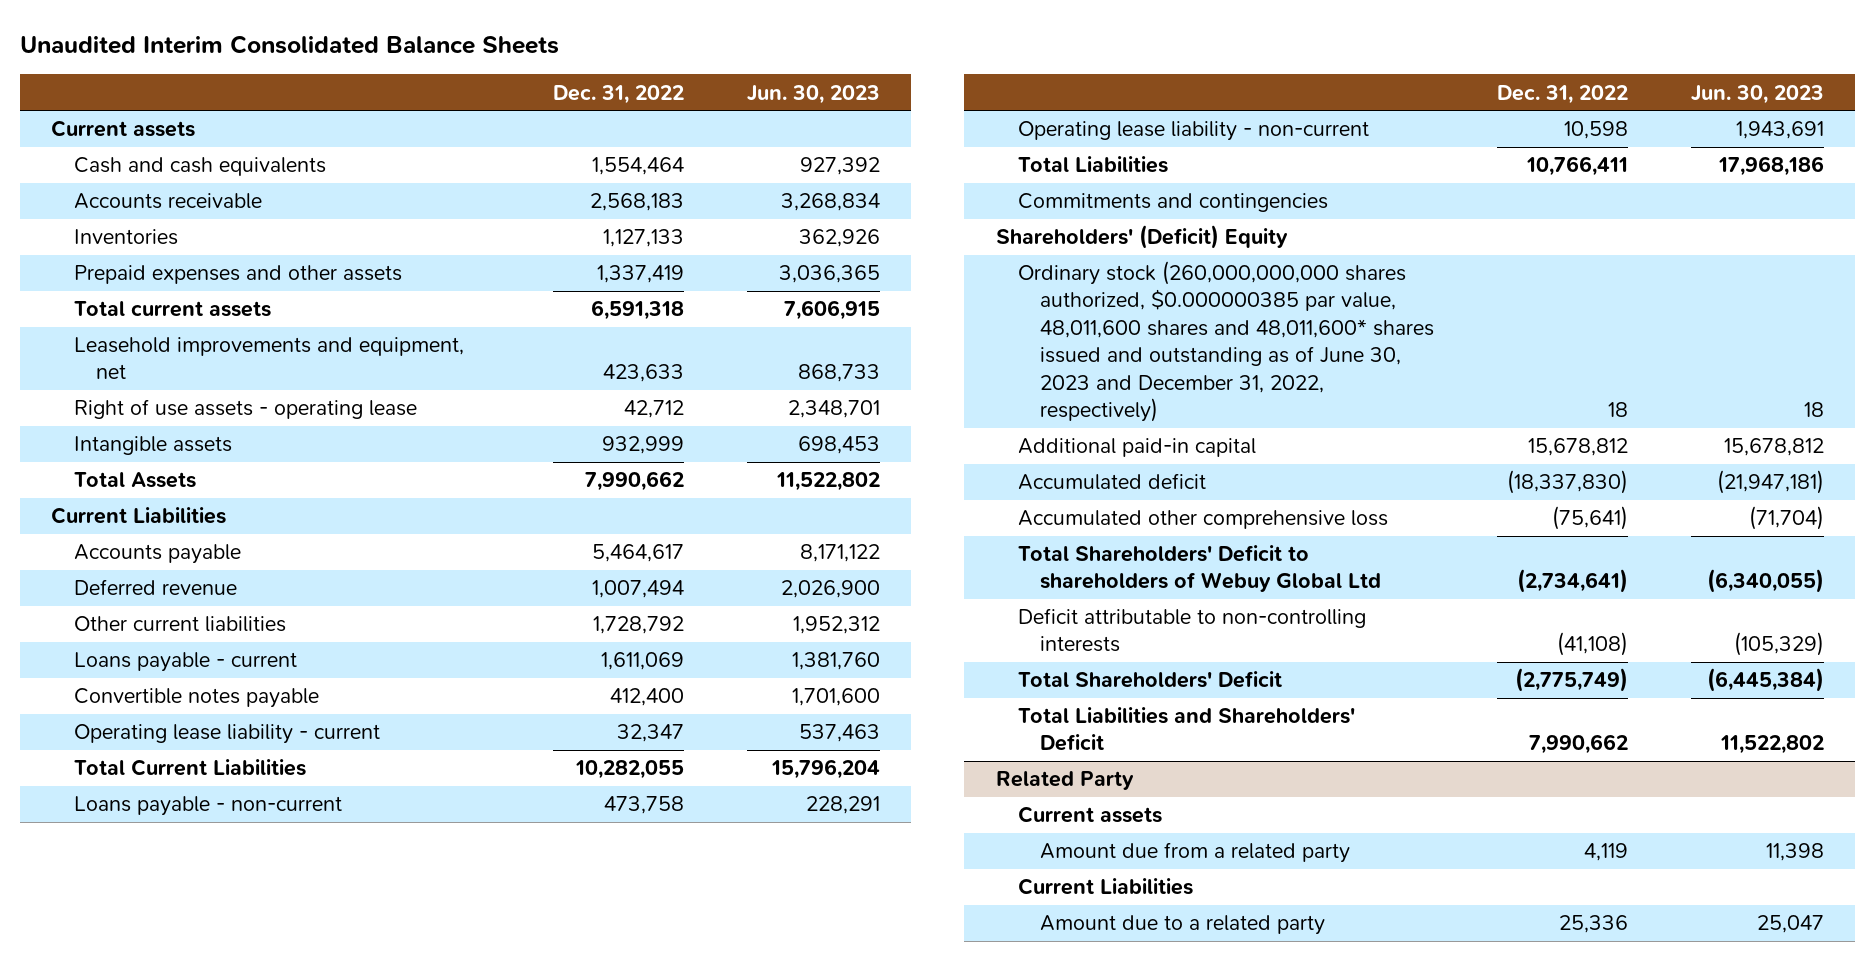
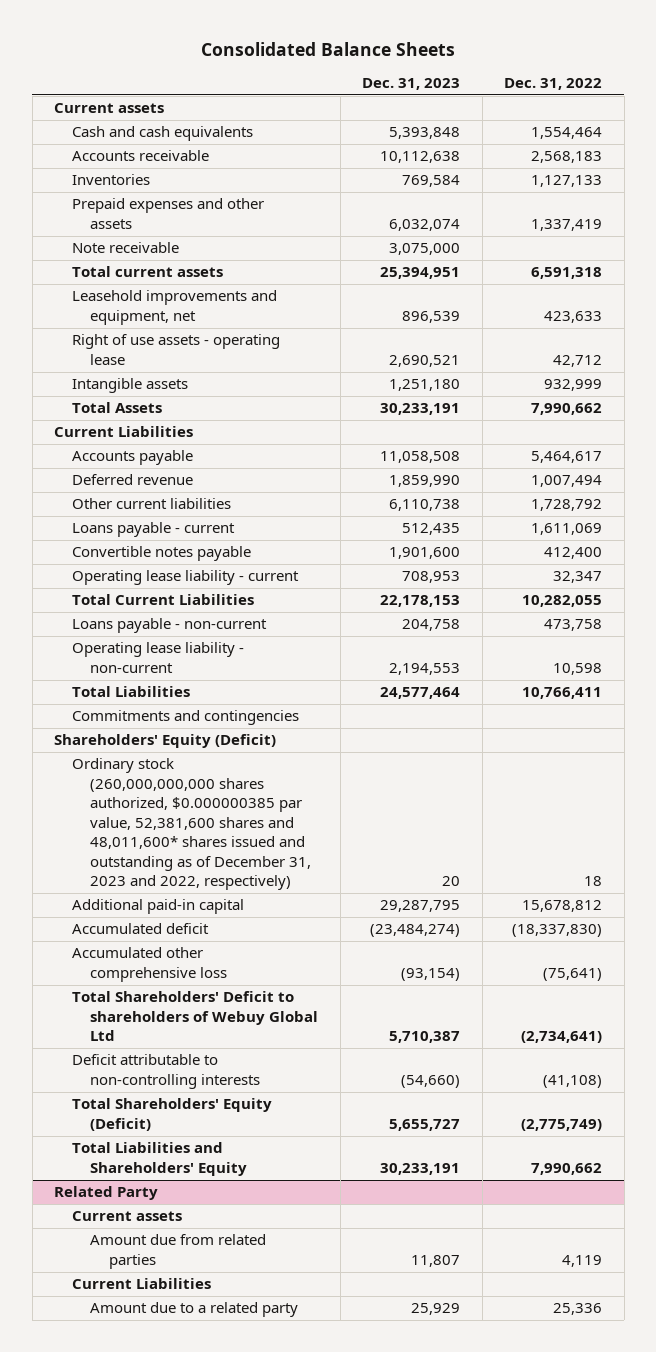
- Unaudited Interim Consolidated Balance Sheets
+ Consolidated Balance Sheets
- | Dec. 31, 2022 | Jun. 30, 2023
+ | Dec. 31, 2023 | Dec. 31, 2022
+ Note receivable | 3,075,000 |
- Shareholders' (Deficit) Equity
- Ordinary stock (260,000,000,000 shares authorized, $0.000000385 par value, 48,011,600 shares and 48,011,600* shares issued and outstanding as of June 30, 2023 and December 31, 2022, respectively) | 18 | 18
+ Shareholders' Equity (Deficit)
+ Ordinary stock (260,000,000,000 shares authorized, $0.000000385 par value, 52,381,600 shares and 48,011,600* shares issued and outstanding as of December 31, 2023 and 2022, respectively) | 20 | 18
- Total Shareholders' Deficit | (2,775,749) | (6,445,384)
- Total Liabilities and Shareholders' Deficit | 7,990,662 | 11,522,802
+ Total Shareholders' Equity (Deficit) | 5,655,727 | (2,775,749)
+ Total Liabilities and Shareholders' Equity | 30,233,191 | 7,990,662
@ Related Party
- Amount due from a related party | 4,119 | 11,398
+ Amount due from related parties | 11,807 | 4,119

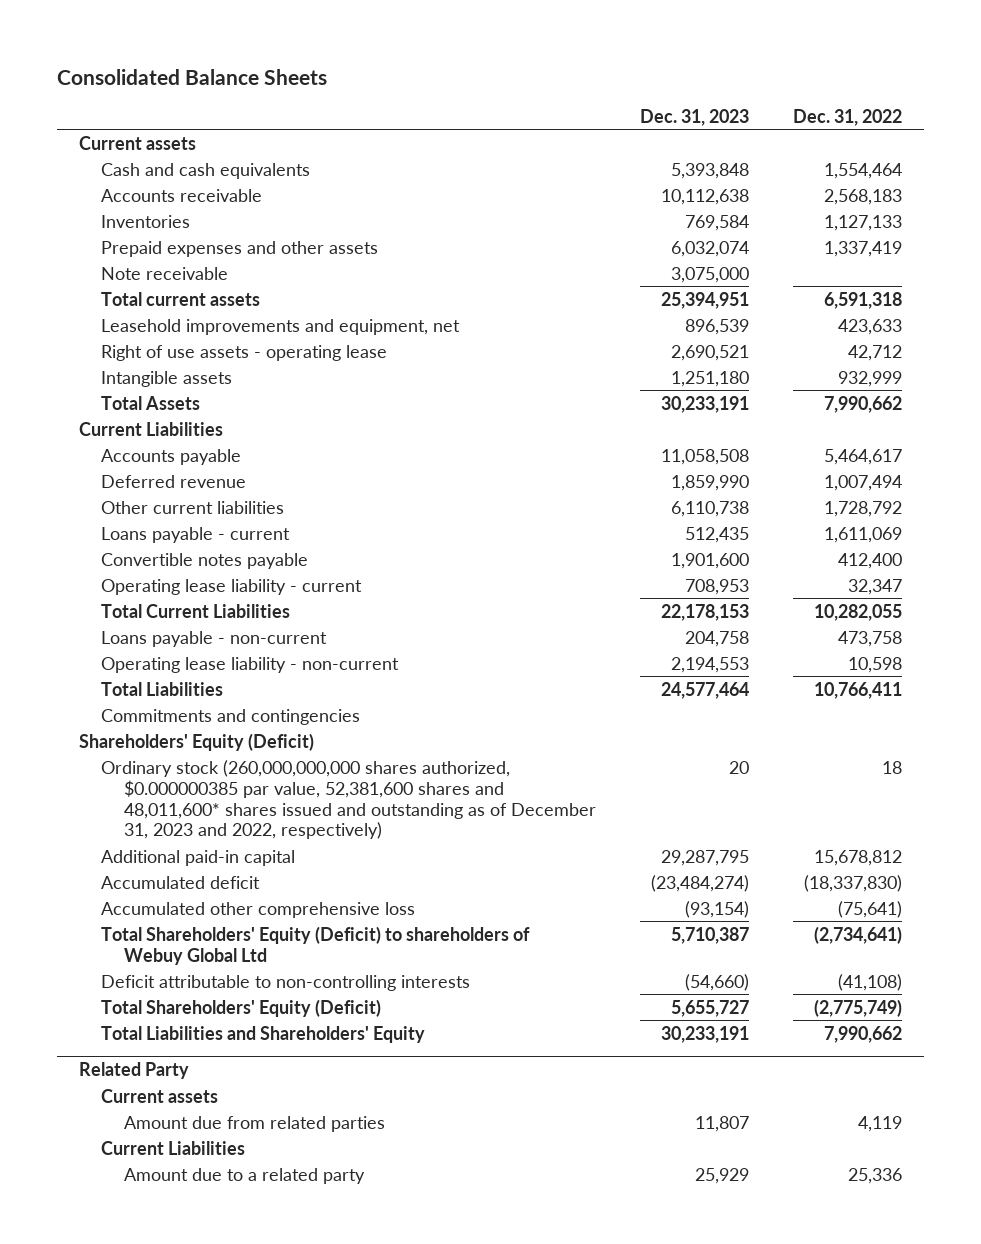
- Total Shareholders' Deficit to shareholders of Webuy Global Ltd | 5,710,387 | (2,734,641)
+ Total Shareholders' Equity (Deficit) to shareholders of Webuy Global Ltd | 5,710,387 | (2,734,641)

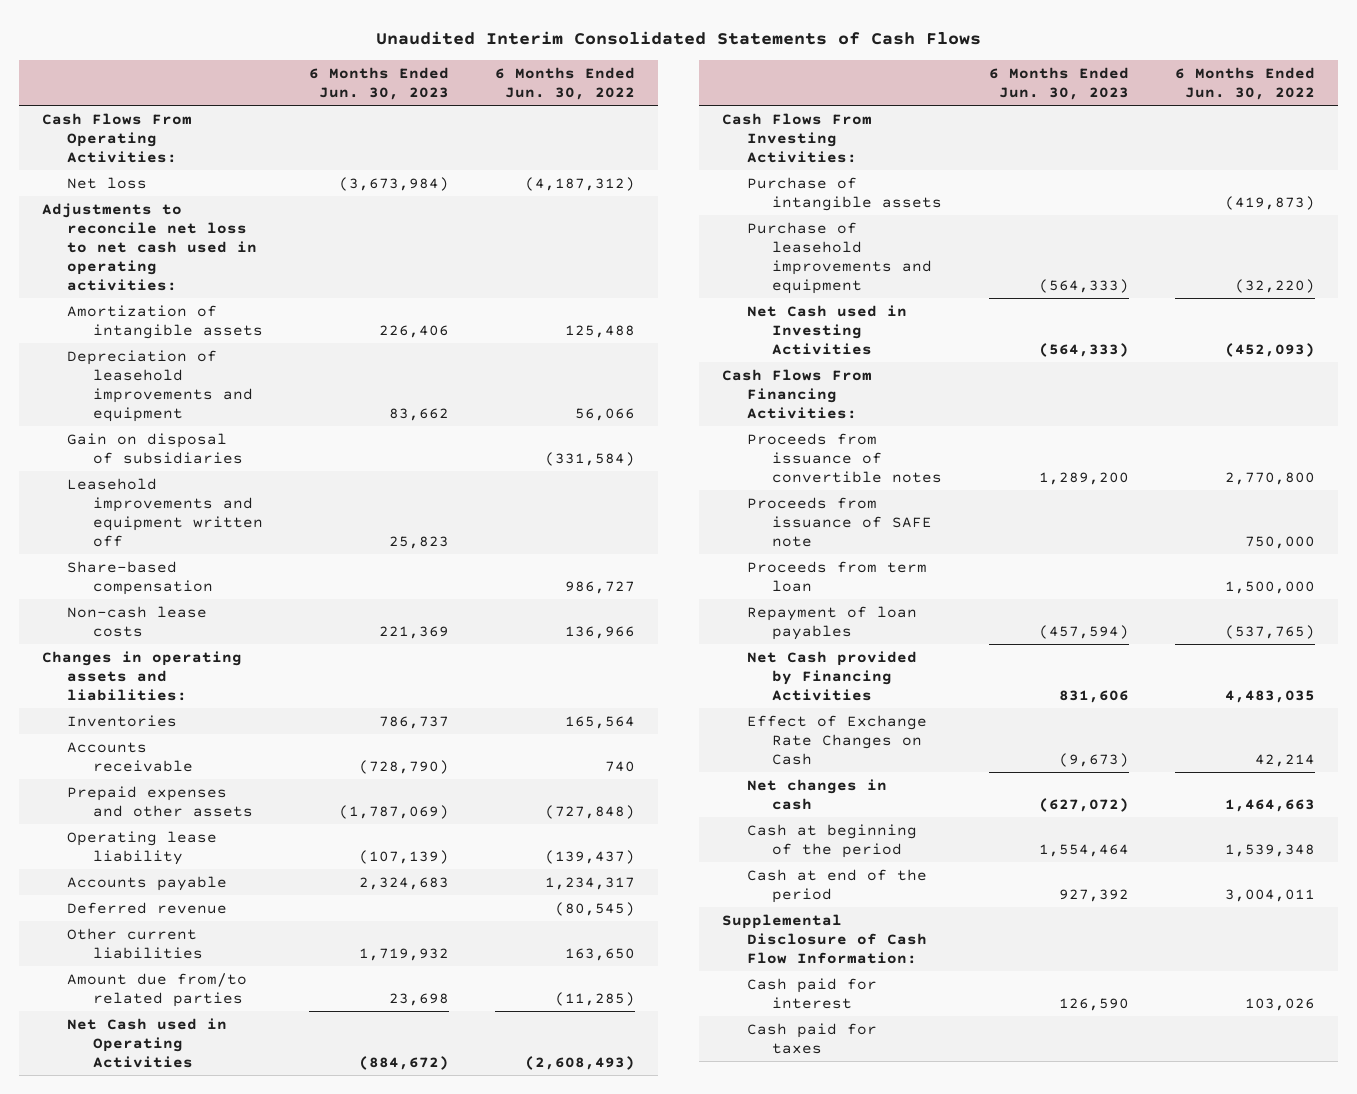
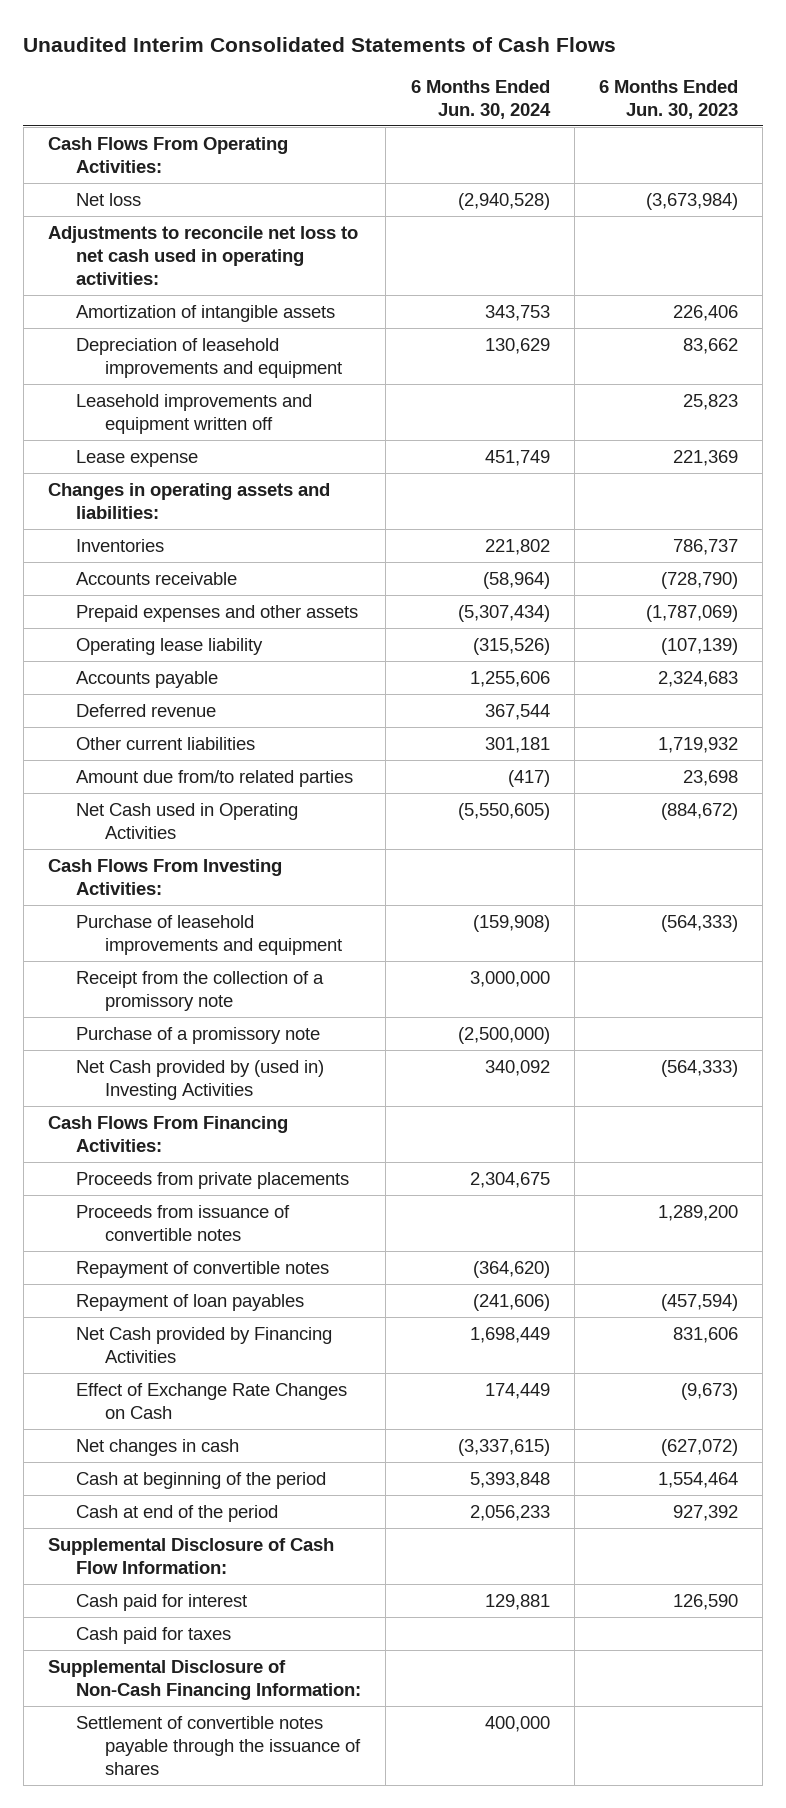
- | 6 Months Ended Jun. 30, 2023 | 6 Months Ended Jun. 30, 2022
+ | 6 Months Ended Jun. 30, 2024 | 6 Months Ended Jun. 30, 2023
- Gain on disposal of subsidiaries | | (331,584)
- Share-based compensation | | 986,727
- Non-cash lease costs | 221,369 | 136,966
+ Lease expense | 451,749 | 221,369
- Purchase of intangible assets | | (419,873)
- Net Cash used in Investing Activities | (564,333) | (452,093)
+ Receipt from the collection of a promissory note | 3,000,000 |
+ Purchase of a promissory note | (2,500,000) |
+ Net Cash provided by (used in) Investing Activities | 340,092 | (564,333)
+ Proceeds from private placements | 2,304,675 |
- Proceeds from issuance of SAFE note | | 750,000
- Proceeds from term loan | | 1,500,000
+ Repayment of convertible notes | (364,620) |
+ Supplemental Disclosure of Non-Cash Financing Information:
+ Settlement of convertible notes payable through the issuance of shares | 400,000 |

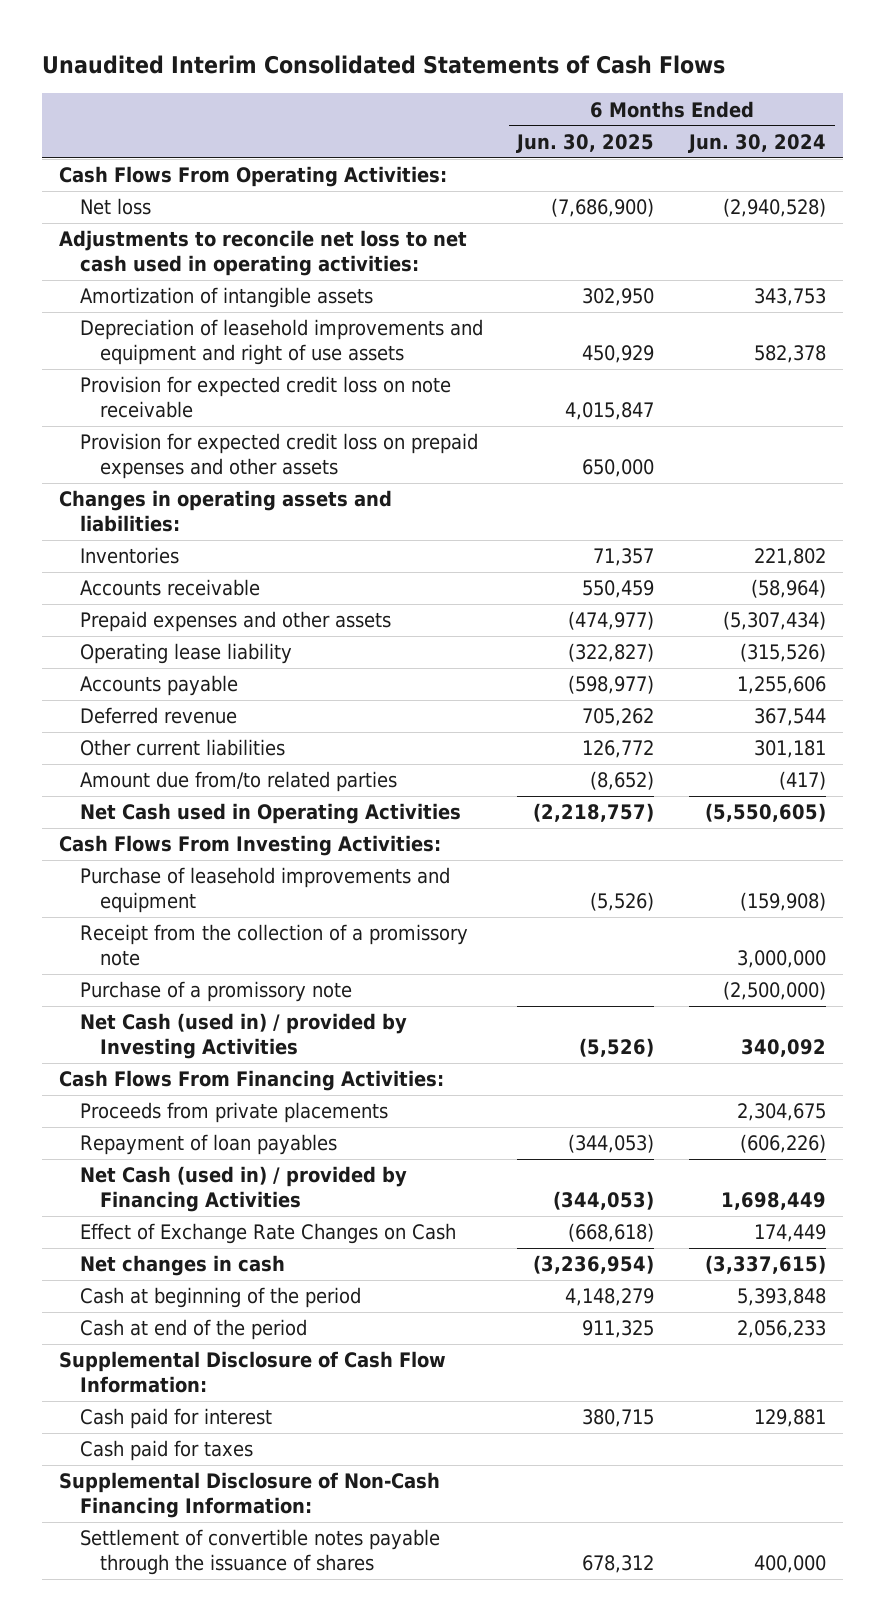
- | 6 Months Ended Jun. 30, 2024 | 6 Months Ended Jun. 30, 2023
+ | 6 Months Ended Jun. 30, 2025 | 6 Months Ended Jun. 30, 2024
- Depreciation of leasehold improvements and equipment | 130,629 | 83,662
- Leasehold improvements and equipment written off | | 25,823
- Lease expense | 451,749 | 221,369
+ Depreciation of leasehold improvements and equipment and right of use assets | 450,929 | 582,378
+ Provision for expected credit loss on note receivable | 4,015,847 |
+ Provision for expected credit loss on prepaid expenses and other assets | 650,000 |
- Net Cash provided by (used in) Investing Activities | 340,092 | (564,333)
+ Net Cash (used in) / provided by Investing Activities | (5,526) | 340,092
- Proceeds from issuance of convertible notes | | 1,289,200
- Repayment of convertible notes | (364,620) |
- Repayment of loan payables | (241,606) | (457,594)
- Net Cash provided by Financing Activities | 1,698,449 | 831,606
+ Repayment of loan payables | (344,053) | (606,226)
+ Net Cash (used in) / provided by Financing Activities | (344,053) | 1,698,449

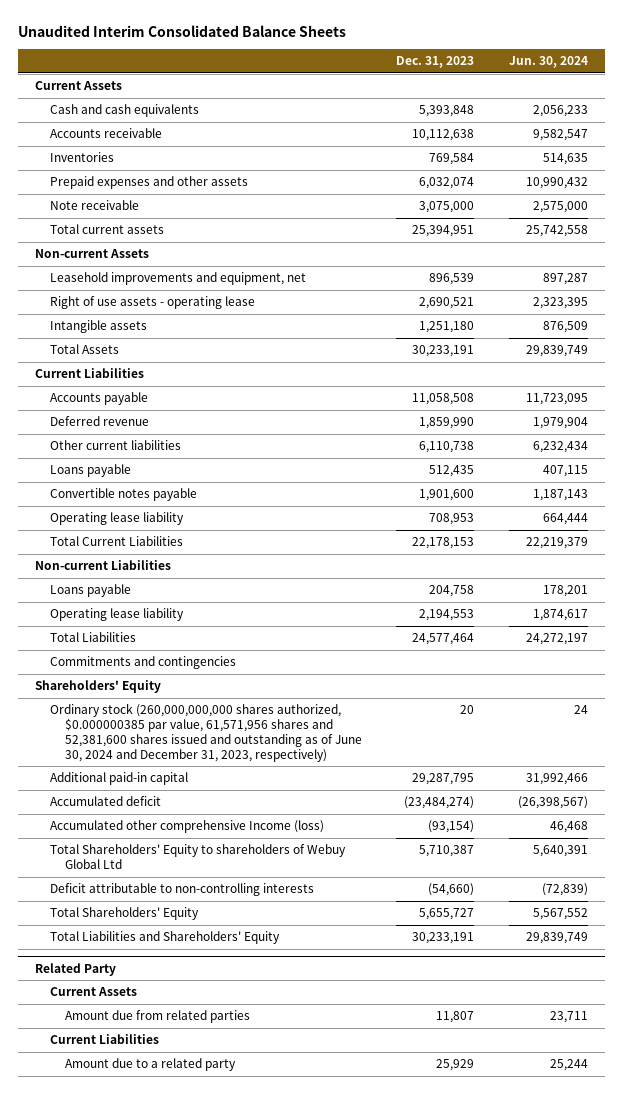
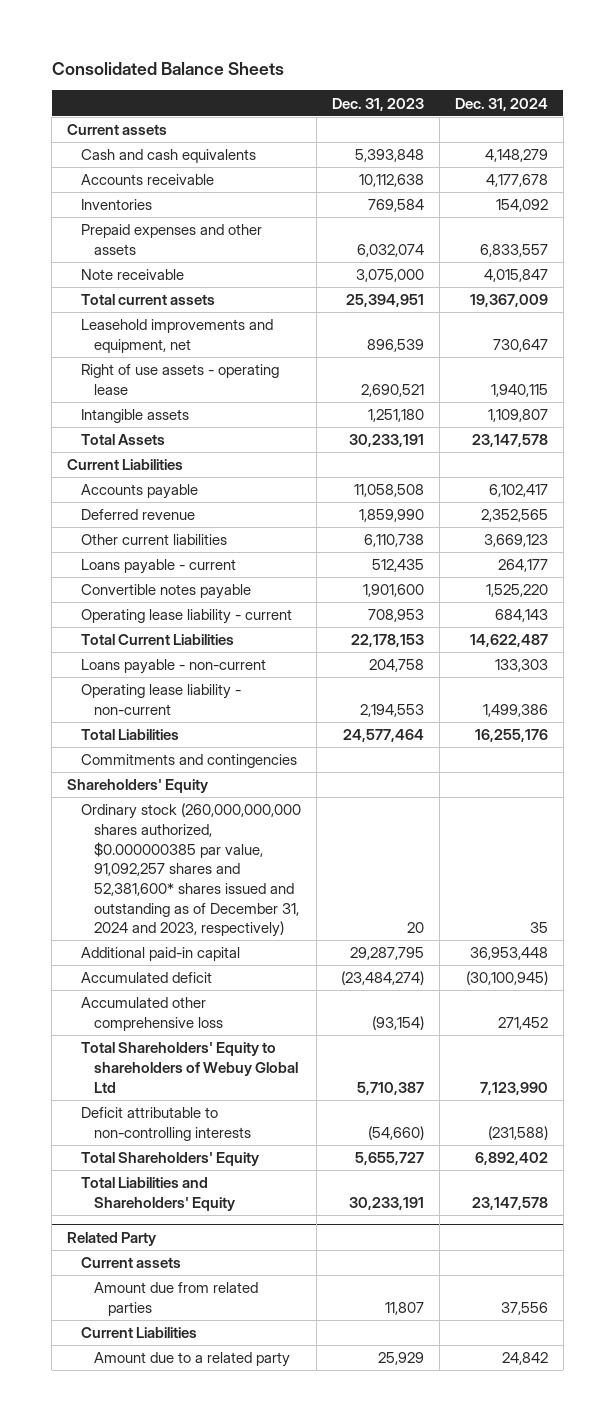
- Unaudited Interim Consolidated Balance Sheets
+ Consolidated Balance Sheets
- | Dec. 31, 2023 | Jun. 30, 2024
+ | Dec. 31, 2023 | Dec. 31, 2024
- Current Assets
+ Current assets
- Non-current Assets
- Loans payable | 512,435 | 407,115
+ Loans payable - current | 512,435 | 264,177
- Operating lease liability | 708,953 | 664,444
+ Operating lease liability - current | 708,953 | 684,143
- Non-current Liabilities
- Loans payable | 204,758 | 178,201
- Operating lease liability | 2,194,553 | 1,874,617
+ Loans payable - non-current | 204,758 | 133,303
+ Operating lease liability - non-current | 2,194,553 | 1,499,386
- Ordinary stock (260,000,000,000 shares authorized, $0.000000385 par value, 61,571,956 shares and 52,381,600 shares issued and outstanding as of June 30, 2024 and December 31, 2023, respectively) | 20 | 24
+ Ordinary stock (260,000,000,000 shares authorized, $0.000000385 par value, 91,092,257 shares and 52,381,600* shares issued and outstanding as of December 31, 2024 and 2023, respectively) | 20 | 35
- Accumulated other comprehensive Income (loss) | (93,154) | 46,468
+ Accumulated other comprehensive loss | (93,154) | 271,452
@ Related Party
- Current Assets
+ Current assets

